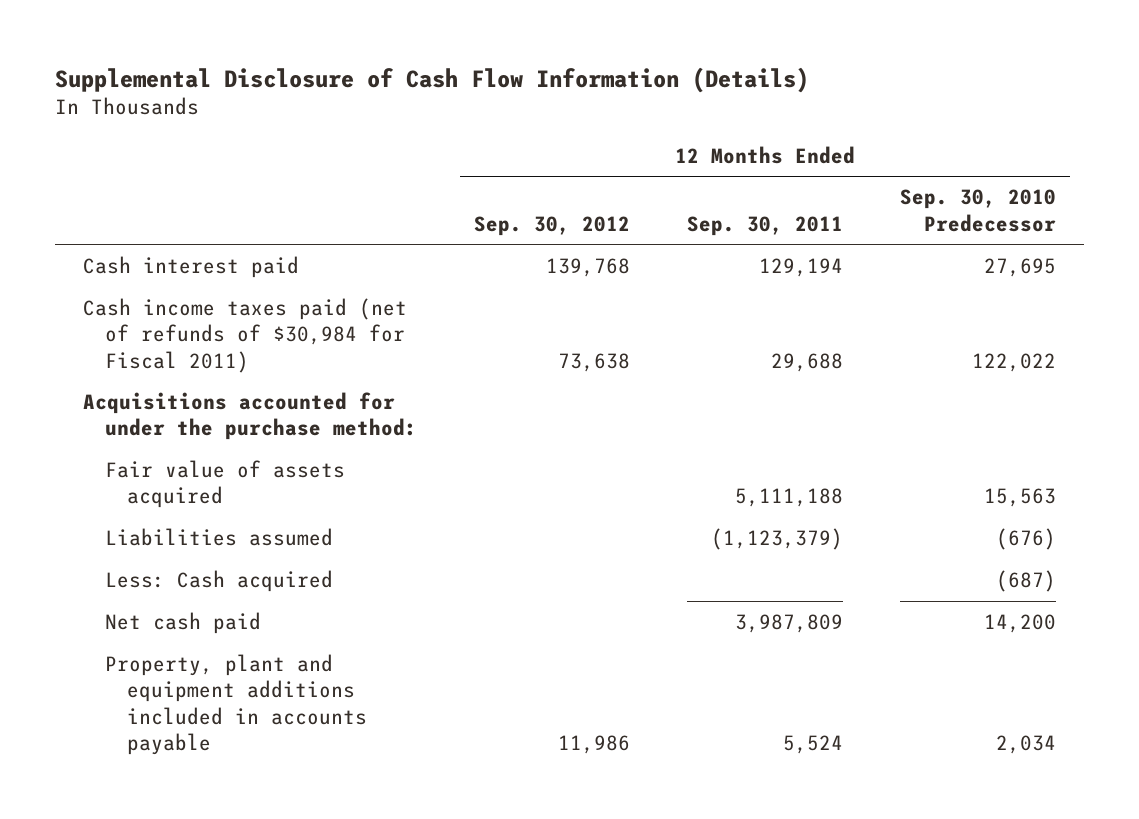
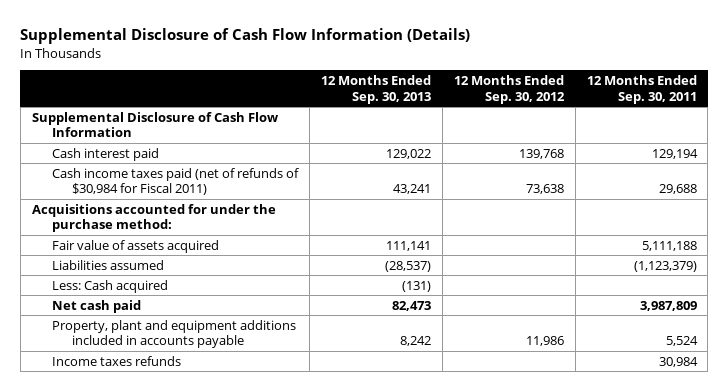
- | 12 Months Ended Sep. 30, 2012 | 12 Months Ended Sep. 30, 2011 | 12 Months Ended Sep. 30, 2010 Predecessor
+ | 12 Months Ended Sep. 30, 2013 | 12 Months Ended Sep. 30, 2012 | 12 Months Ended Sep. 30, 2011
+ Supplemental Disclosure of Cash Flow Information
+ Income taxes refunds | | | 30,984

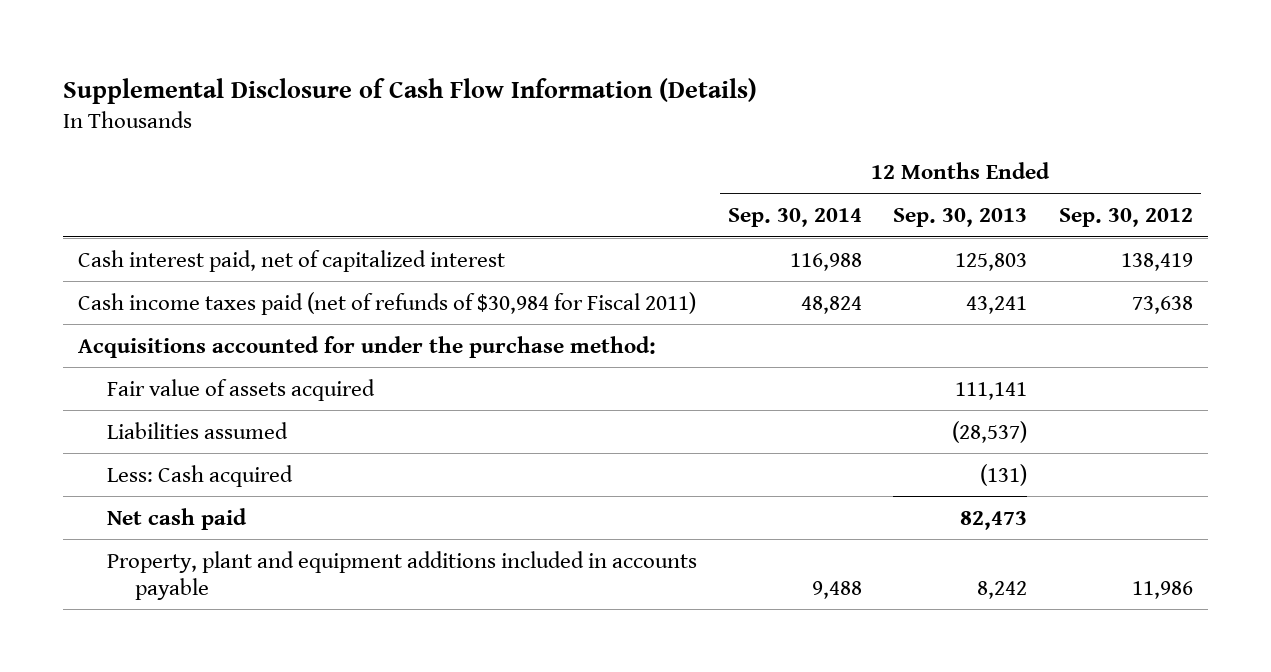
- | 12 Months Ended Sep. 30, 2013 | 12 Months Ended Sep. 30, 2012 | 12 Months Ended Sep. 30, 2011
+ | 12 Months Ended Sep. 30, 2014 | 12 Months Ended Sep. 30, 2013 | 12 Months Ended Sep. 30, 2012
- Supplemental Disclosure of Cash Flow Information
- Cash interest paid | 129,022 | 139,768 | 129,194
+ Cash interest paid, net of capitalized interest | 116,988 | 125,803 | 138,419
- Income taxes refunds | | | 30,984

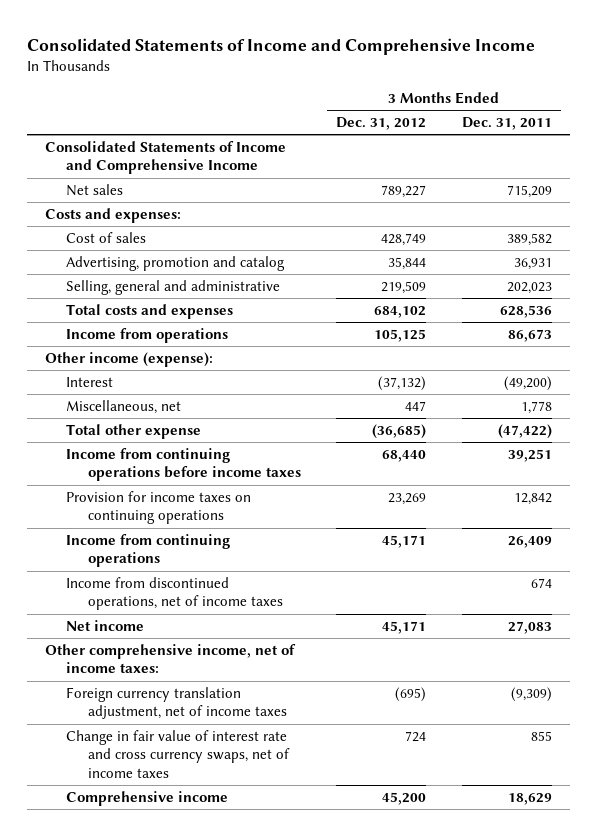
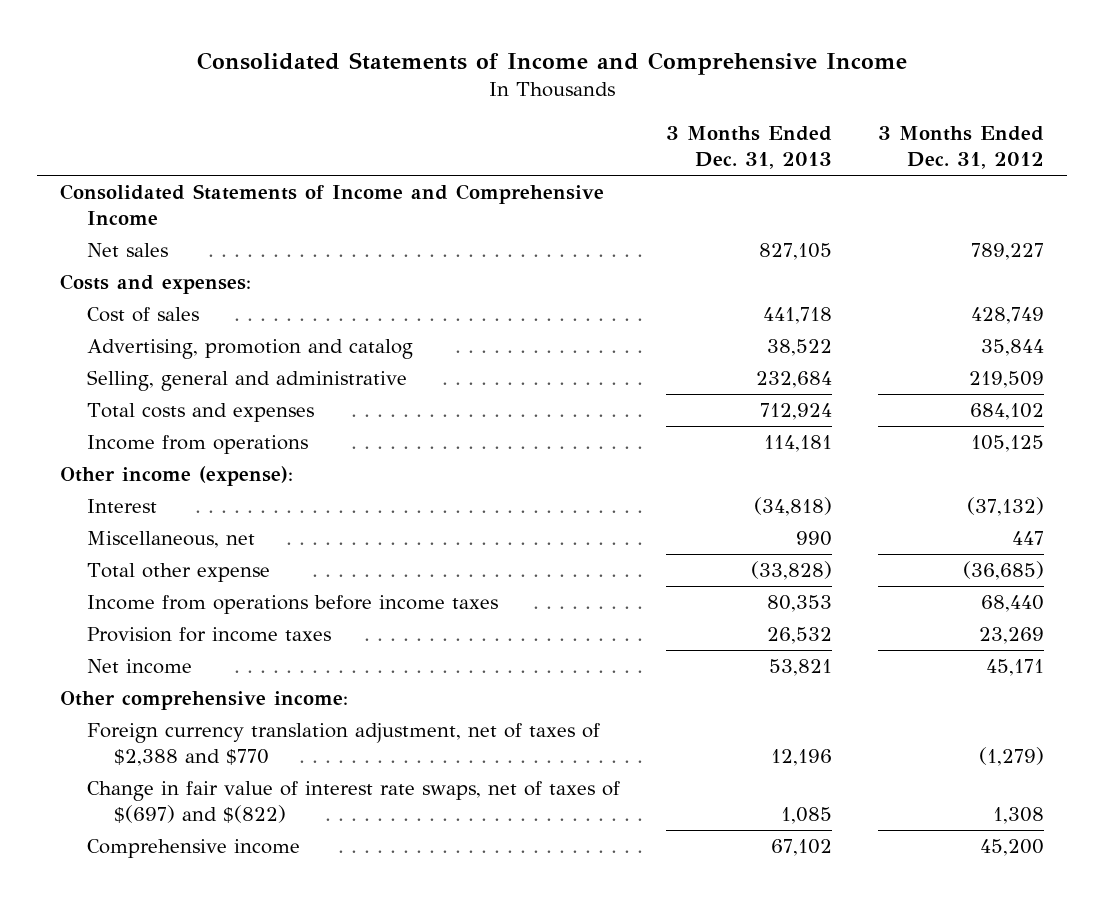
- | 3 Months Ended Dec. 31, 2012 | 3 Months Ended Dec. 31, 2011
+ | 3 Months Ended Dec. 31, 2013 | 3 Months Ended Dec. 31, 2012
- Income from continuing operations before income taxes | 68,440 | 39,251
- Provision for income taxes on continuing operations | 23,269 | 12,842
- Income from continuing operations | 45,171 | 26,409
- Income from discontinued operations, net of income taxes | | 674
+ Income from operations before income taxes | 80,353 | 68,440
+ Provision for income taxes | 26,532 | 23,269
- Other comprehensive income, net of income taxes:
- Foreign currency translation adjustment, net of income taxes | (695) | (9,309)
- Change in fair value of interest rate and cross currency swaps, net of income taxes | 724 | 855
+ Other comprehensive income:
+ Foreign currency translation adjustment, net of taxes of $2,388 and $770 | 12,196 | (1,279)
+ Change in fair value of interest rate swaps, net of taxes of $(697) and $(822) | 1,085 | 1,308

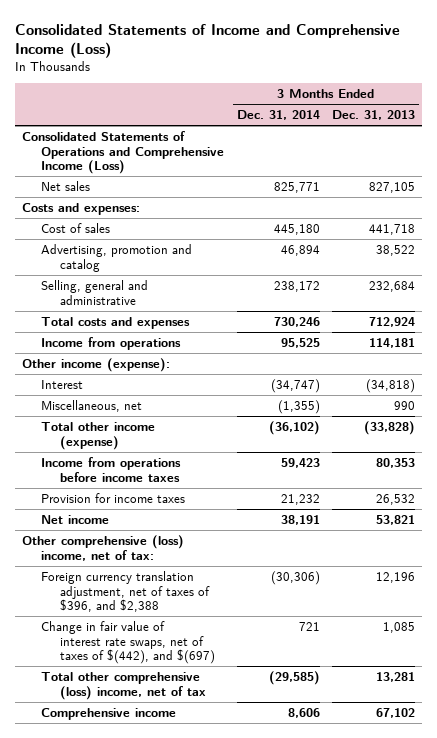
- Consolidated Statements of Income and Comprehensive Income
+ Consolidated Statements of Income and Comprehensive Income (Loss)
- | 3 Months Ended Dec. 31, 2013 | 3 Months Ended Dec. 31, 2012
+ | 3 Months Ended Dec. 31, 2014 | 3 Months Ended Dec. 31, 2013
- Consolidated Statements of Income and Comprehensive Income
+ Consolidated Statements of Operations and Comprehensive Income (Loss)
- Total other expense | (33,828) | (36,685)
+ Total other income (expense) | (36,102) | (33,828)
- Other comprehensive income:
- Foreign currency translation adjustment, net of taxes of $2,388 and $770 | 12,196 | (1,279)
- Change in fair value of interest rate swaps, net of taxes of $(697) and $(822) | 1,085 | 1,308
+ Other comprehensive (loss) income, net of tax:
+ Foreign currency translation adjustment, net of taxes of $396, and $2,388 | (30,306) | 12,196
+ Change in fair value of interest rate swaps, net of taxes of $(442), and $(697) | 721 | 1,085
+ Total other comprehensive (loss) income, net of tax | (29,585) | 13,281

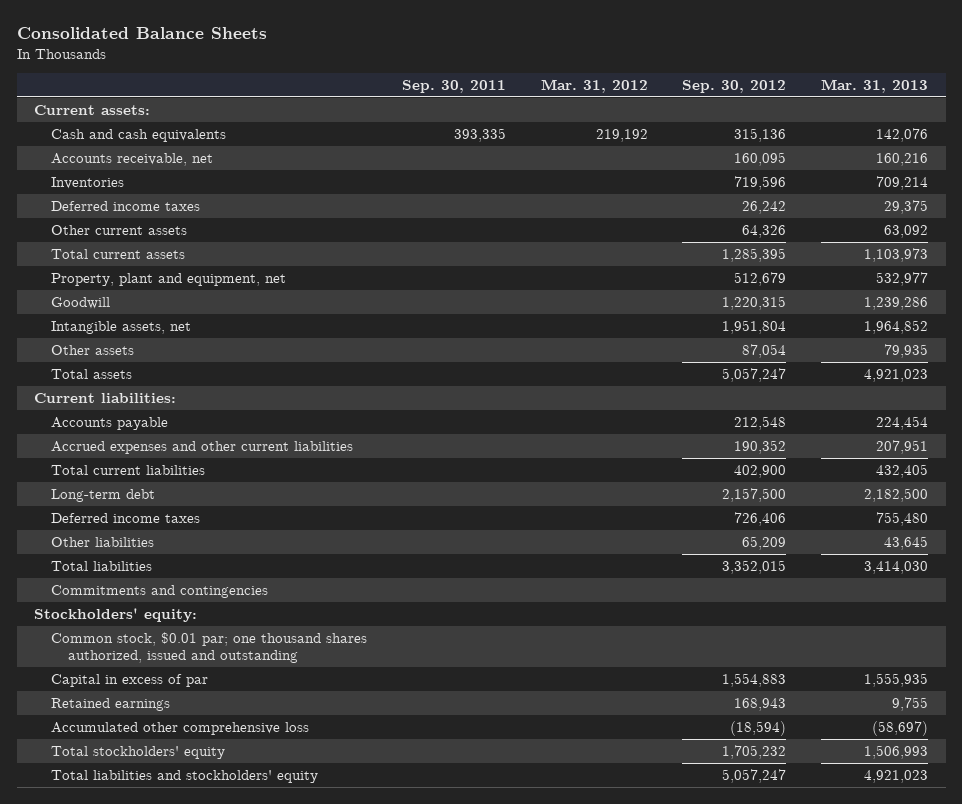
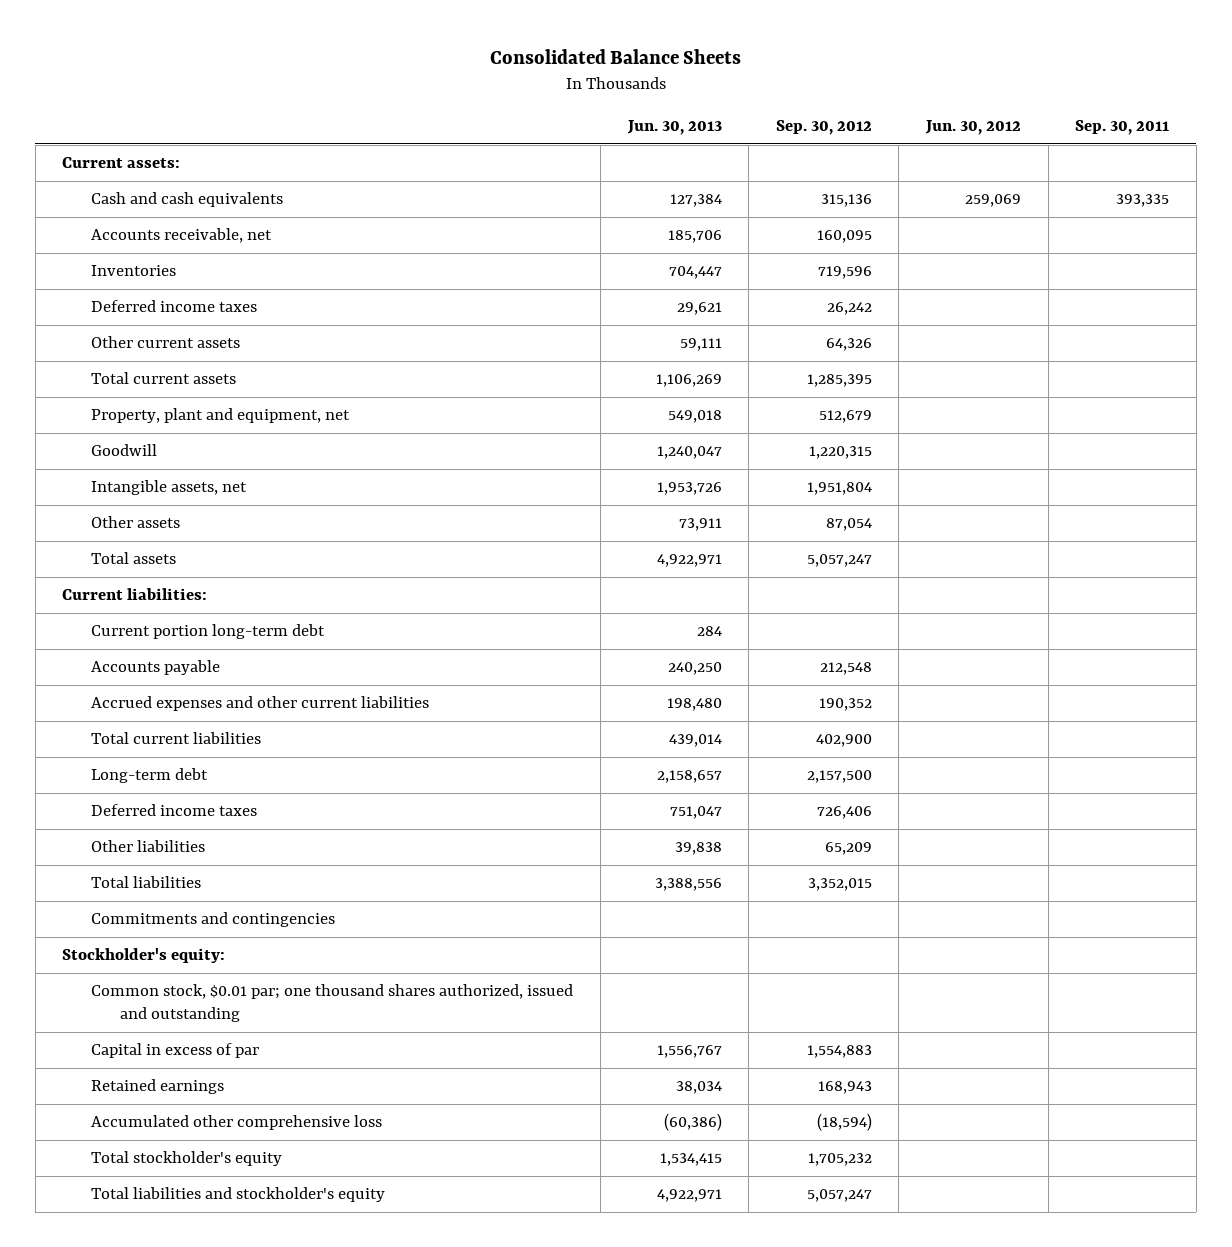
- | Sep. 30, 2011 | Mar. 31, 2012 | Sep. 30, 2012 | Mar. 31, 2013
+ | Jun. 30, 2013 | Sep. 30, 2012 | Jun. 30, 2012 | Sep. 30, 2011
+ Current portion long-term debt | 284 | | |
- Stockholders' equity:
+ Stockholder's equity:
- Total stockholders' equity | | | 1,705,232 | 1,506,993
- Total liabilities and stockholders' equity | | | 5,057,247 | 4,921,023
+ Total stockholder's equity | 1,534,415 | 1,705,232 | |
+ Total liabilities and stockholder's equity | 4,922,971 | 5,057,247 | |

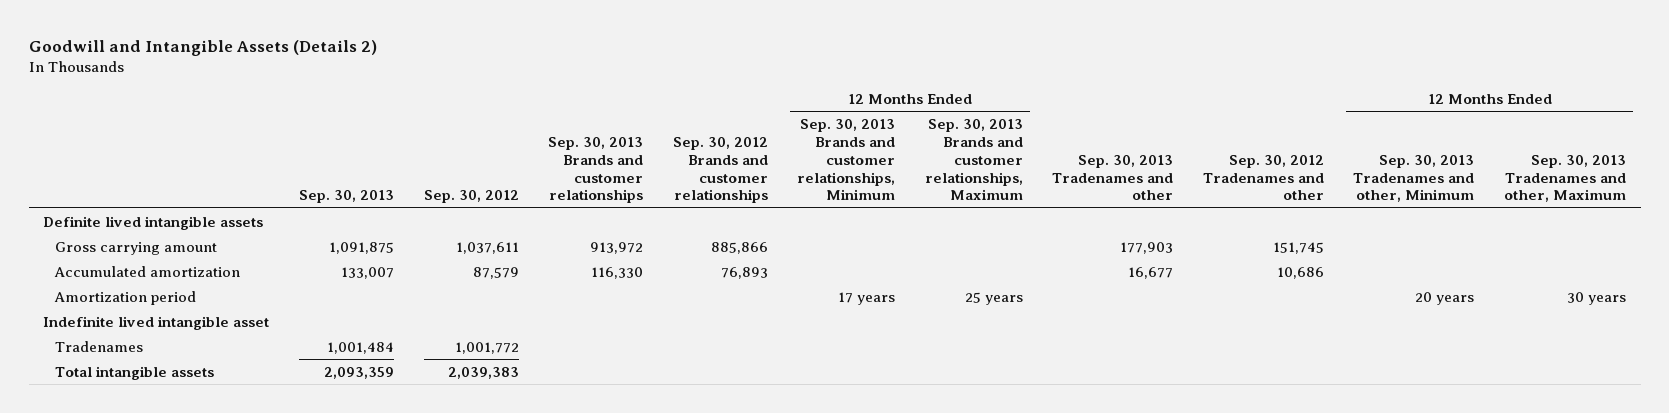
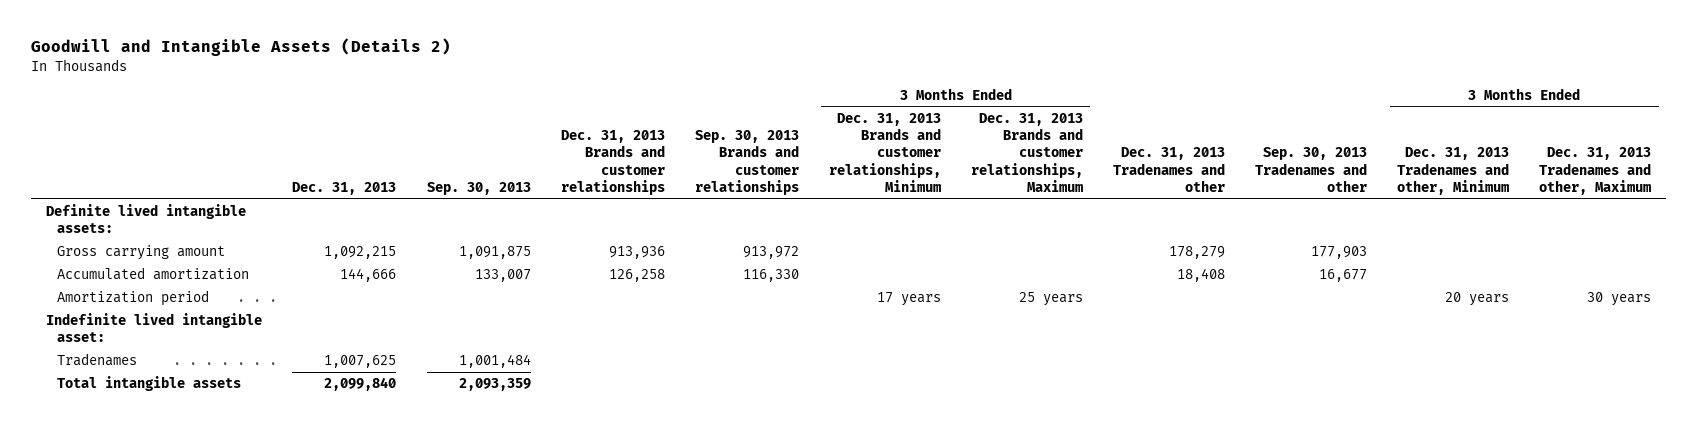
- | Sep. 30, 2013 | Sep. 30, 2012 | Sep. 30, 2013 Brands and customer relationships | Sep. 30, 2012 Brands and customer relationships | 12 Months Ended Sep. 30, 2013 Brands and customer relationships, Minimum | 12 Months Ended Sep. 30, 2013 Brands and customer relationships, Maximum | Sep. 30, 2013 Tradenames and other | Sep. 30, 2012 Tradenames and other | 12 Months Ended Sep. 30, 2013 Tradenames and other, Minimum | 12 Months Ended Sep. 30, 2013 Tradenames and other, Maximum
+ | Dec. 31, 2013 | Sep. 30, 2013 | Dec. 31, 2013 Brands and customer relationships | Sep. 30, 2013 Brands and customer relationships | 3 Months Ended Dec. 31, 2013 Brands and customer relationships, Minimum | 3 Months Ended Dec. 31, 2013 Brands and customer relationships, Maximum | Dec. 31, 2013 Tradenames and other | Sep. 30, 2013 Tradenames and other | 3 Months Ended Dec. 31, 2013 Tradenames and other, Minimum | 3 Months Ended Dec. 31, 2013 Tradenames and other, Maximum
- Definite lived intangible assets
+ Definite lived intangible assets:
- Indefinite lived intangible asset
+ Indefinite lived intangible asset:

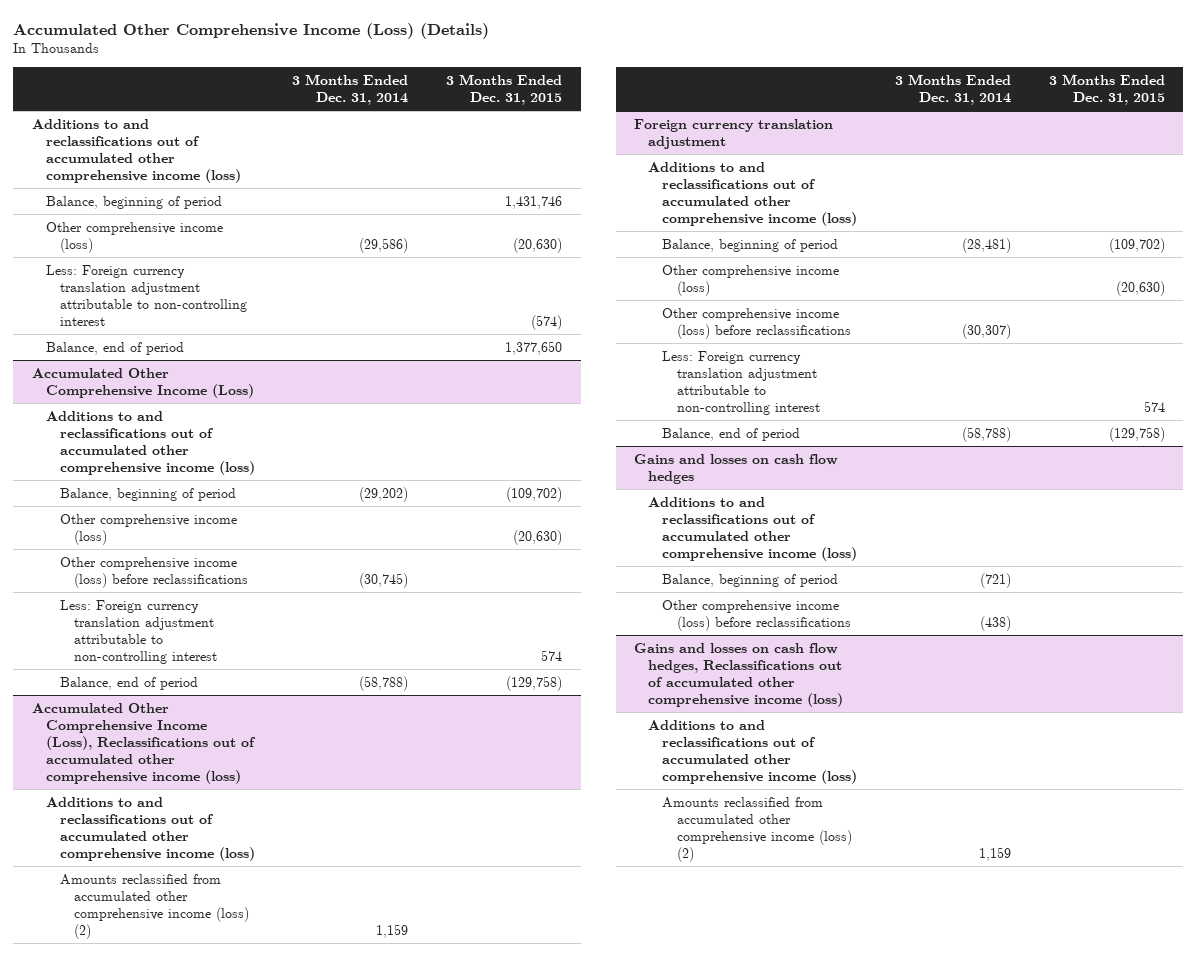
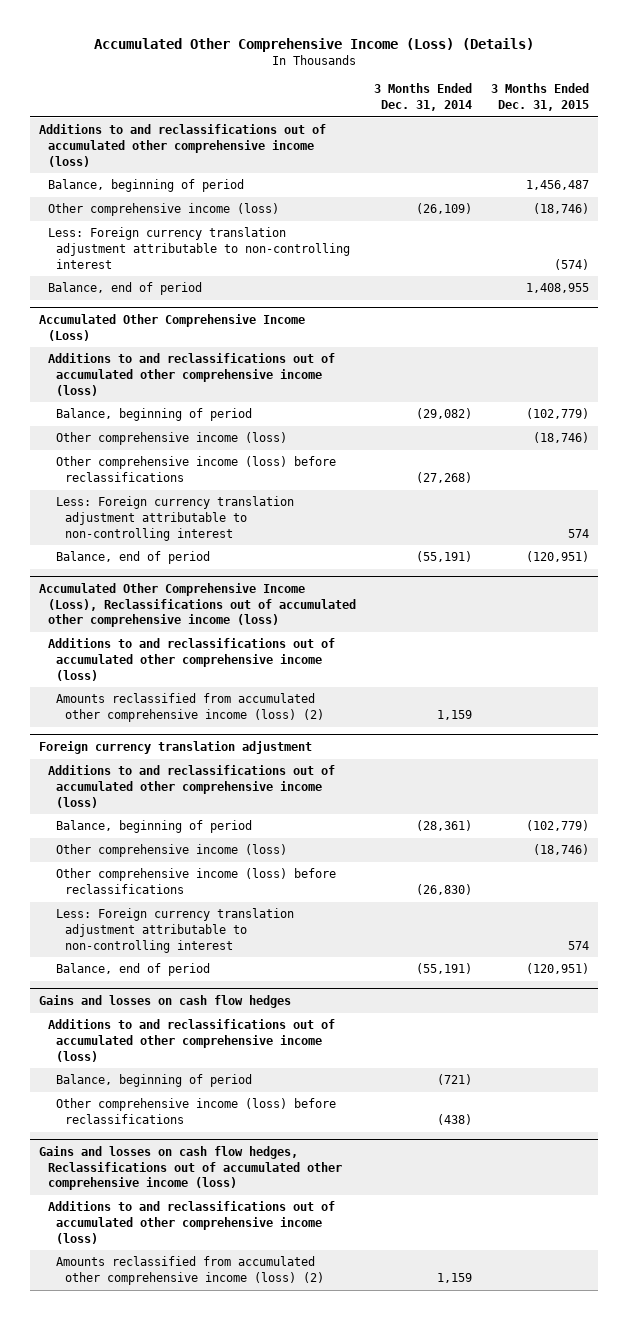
- Balance, beginning of period | | 1,431,746
- Other comprehensive income (loss) | (29,586) | (20,630)
+ Balance, beginning of period | | 1,456,487
+ Other comprehensive income (loss) | (26,109) | (18,746)
- Balance, end of period | | 1,377,650
+ Balance, end of period | | 1,408,955
@ Accumulated Other Comprehensive Income (Loss)
- Balance, beginning of period | (29,202) | (109,702)
- Other comprehensive income (loss) | | (20,630)
- Other comprehensive income (loss) before reclassifications | (30,745) |
+ Balance, beginning of period | (29,082) | (102,779)
+ Other comprehensive income (loss) | | (18,746)
+ Other comprehensive income (loss) before reclassifications | (27,268) |
- Balance, end of period | (58,788) | (129,758)
+ Balance, end of period | (55,191) | (120,951)
@ Foreign currency translation adjustment
- Balance, beginning of period | (28,481) | (109,702)
- Other comprehensive income (loss) | | (20,630)
- Other comprehensive income (loss) before reclassifications | (30,307) |
+ Balance, beginning of period | (28,361) | (102,779)
+ Other comprehensive income (loss) | | (18,746)
+ Other comprehensive income (loss) before reclassifications | (26,830) |
- Balance, end of period | (58,788) | (129,758)
+ Balance, end of period | (55,191) | (120,951)

